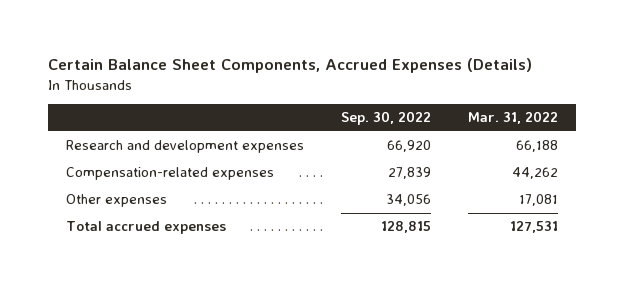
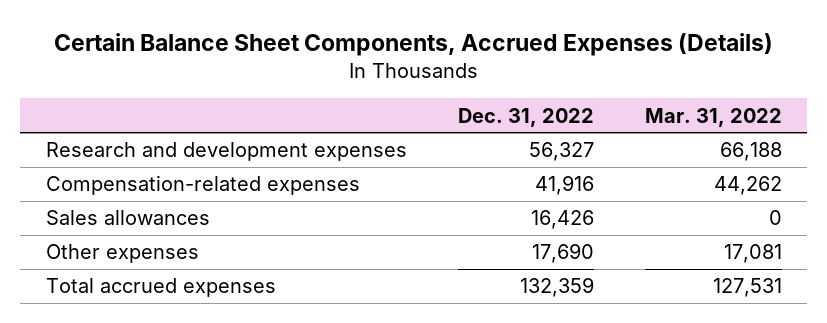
- | Sep. 30, 2022 | Mar. 31, 2022
+ | Dec. 31, 2022 | Mar. 31, 2022
+ Sales allowances | 16,426 | 0

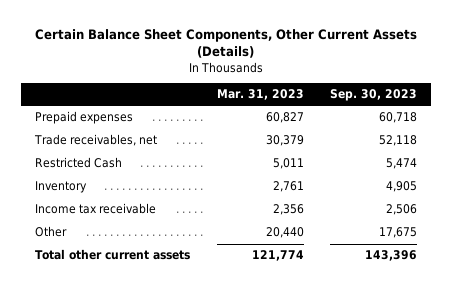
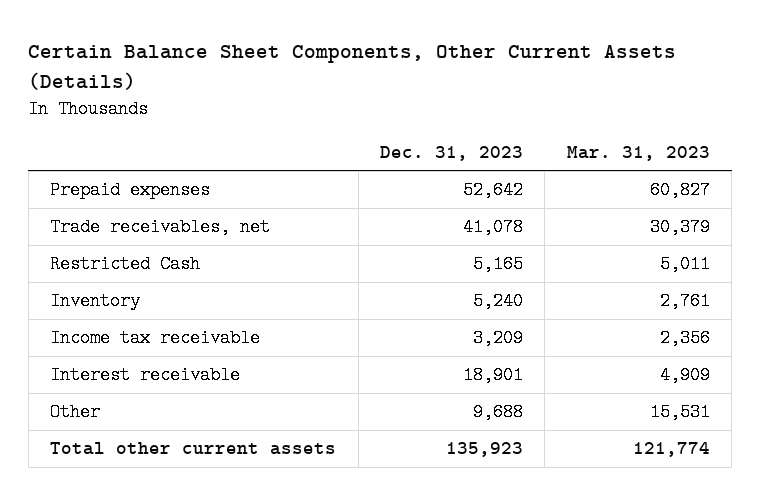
- | Mar. 31, 2023 | Sep. 30, 2023
+ | Dec. 31, 2023 | Mar. 31, 2023
- Other | 20,440 | 17,675
+ Interest receivable | 18,901 | 4,909
+ Other | 9,688 | 15,531

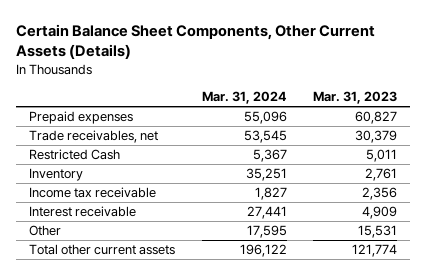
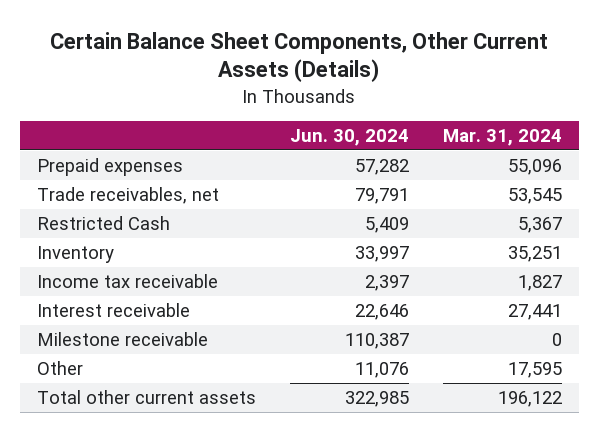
- | Mar. 31, 2024 | Mar. 31, 2023
+ | Jun. 30, 2024 | Mar. 31, 2024
+ Milestone receivable | 110,387 | 0

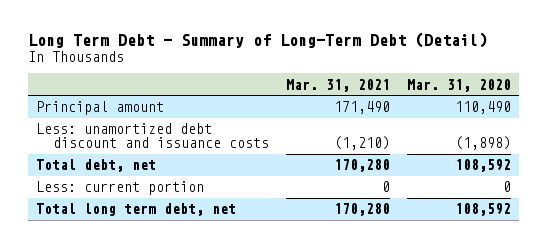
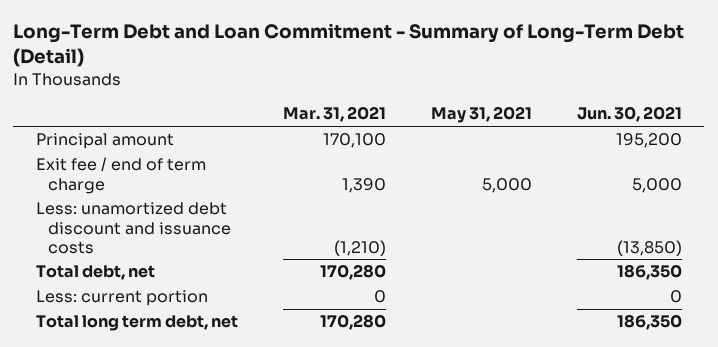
- Long Term Debt - Summary of Long-Term Debt (Detail)
+ Long-Term Debt and Loan Commitment - Summary of Long-Term Debt (Detail)
- | Mar. 31, 2021 | Mar. 31, 2020
+ | Mar. 31, 2021 | May 31, 2021 | Jun. 30, 2021
- Principal amount | 171,490 | 110,490
+ Principal amount | 170,100 | | 195,200
+ Exit fee / end of term charge | 1,390 | 5,000 | 5,000

